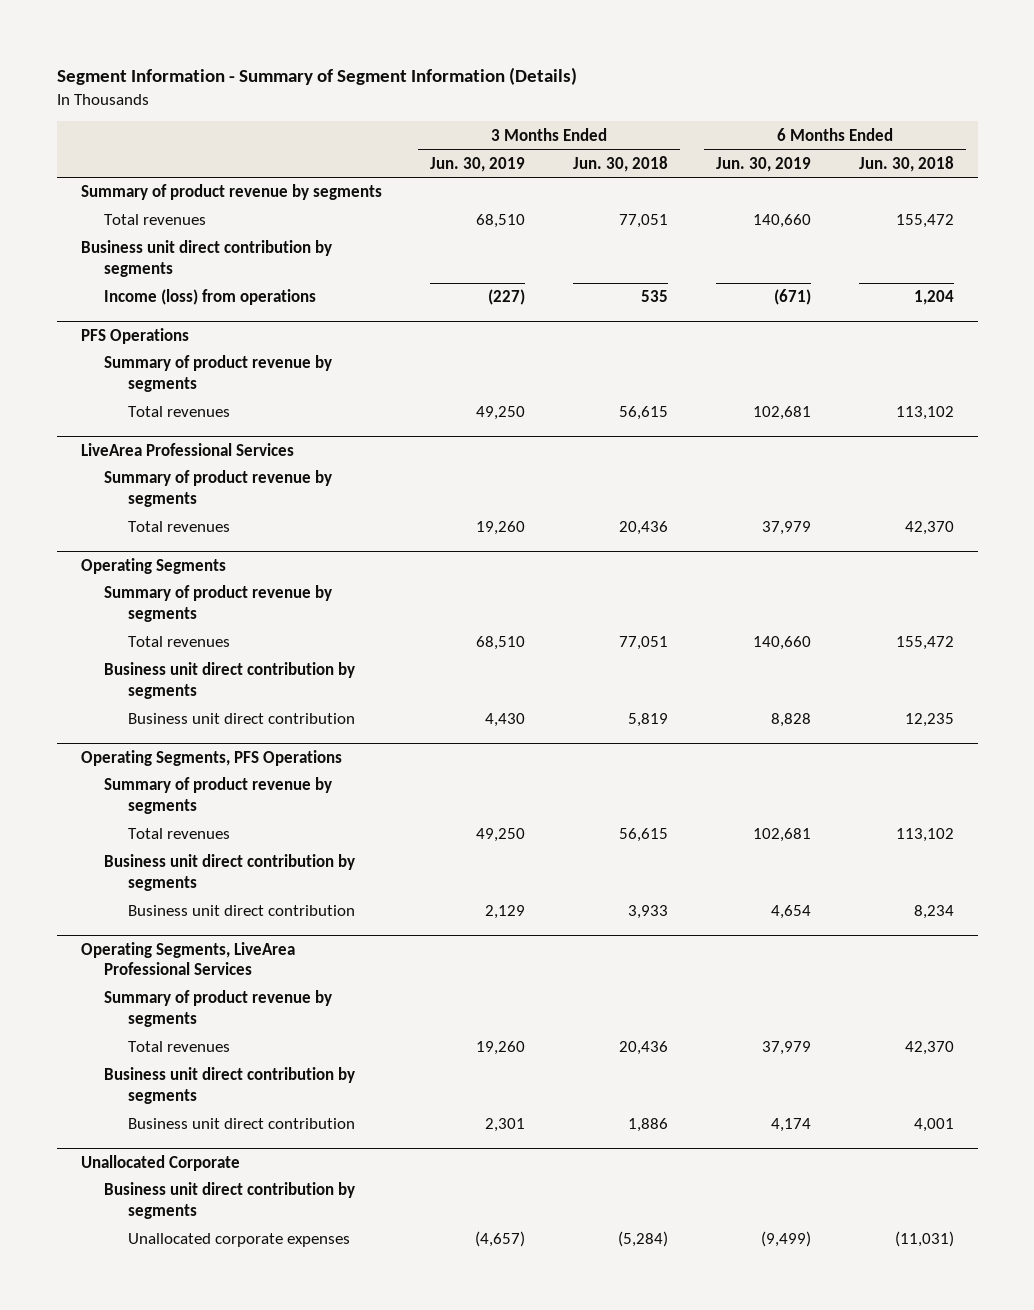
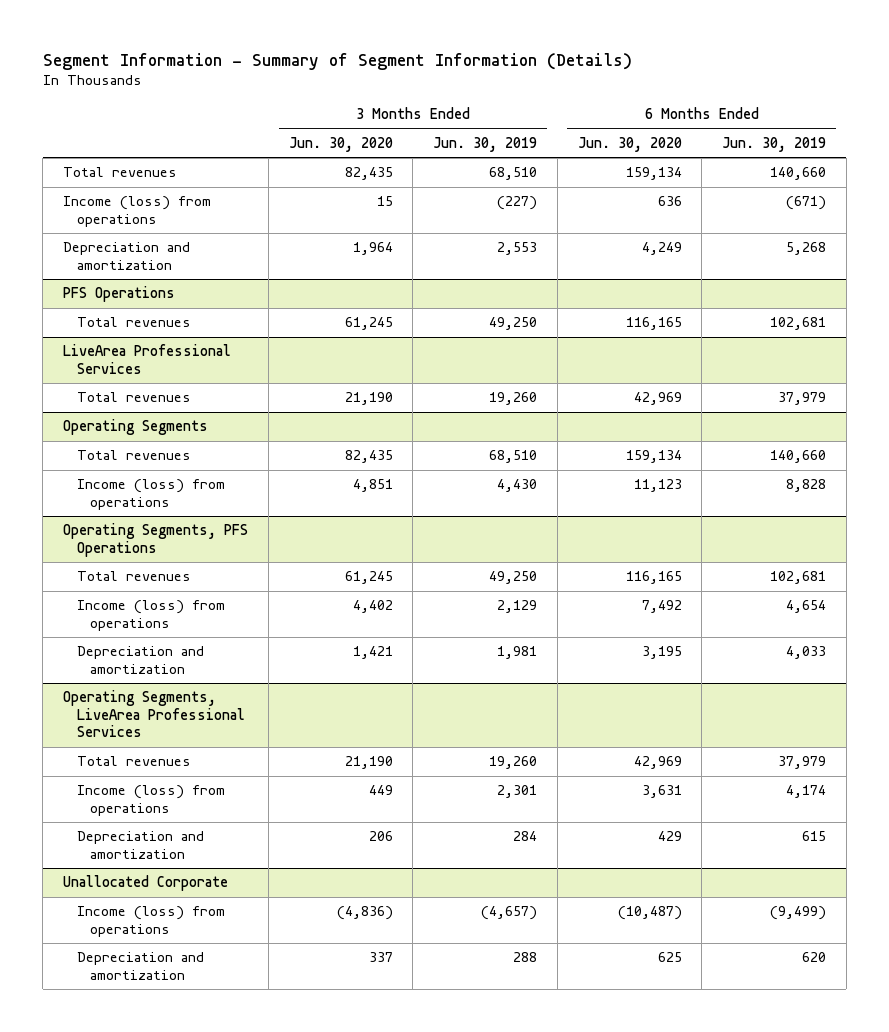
- | 3 Months Ended Jun. 30, 2019 | 3 Months Ended Jun. 30, 2018 | 6 Months Ended Jun. 30, 2019 | 6 Months Ended Jun. 30, 2018
+ | 3 Months Ended Jun. 30, 2020 | 3 Months Ended Jun. 30, 2019 | 6 Months Ended Jun. 30, 2020 | 6 Months Ended Jun. 30, 2019
- Summary of product revenue by segments
- Business unit direct contribution by segments
+ Depreciation and amortization | 1,964 | 2,553 | 4,249 | 5,268
@ PFS Operations
- Summary of product revenue by segments
@ LiveArea Professional Services
- Summary of product revenue by segments
@ Operating Segments
- Summary of product revenue by segments
- Business unit direct contribution by segments
- Business unit direct contribution | 4,430 | 5,819 | 8,828 | 12,235
+ Income (loss) from operations | 4,851 | 4,430 | 11,123 | 8,828
@ Operating Segments, PFS Operations
- Summary of product revenue by segments
- Business unit direct contribution by segments
- Business unit direct contribution | 2,129 | 3,933 | 4,654 | 8,234
+ Income (loss) from operations | 4,402 | 2,129 | 7,492 | 4,654
+ Depreciation and amortization | 1,421 | 1,981 | 3,195 | 4,033
@ Operating Segments, LiveArea Professional Services
- Summary of product revenue by segments
- Business unit direct contribution by segments
- Business unit direct contribution | 2,301 | 1,886 | 4,174 | 4,001
+ Income (loss) from operations | 449 | 2,301 | 3,631 | 4,174
+ Depreciation and amortization | 206 | 284 | 429 | 615
@ Unallocated Corporate
- Business unit direct contribution by segments
- Unallocated corporate expenses | (4,657) | (5,284) | (9,499) | (11,031)
+ Income (loss) from operations | (4,836) | (4,657) | (10,487) | (9,499)
+ Depreciation and amortization | 337 | 288 | 625 | 620

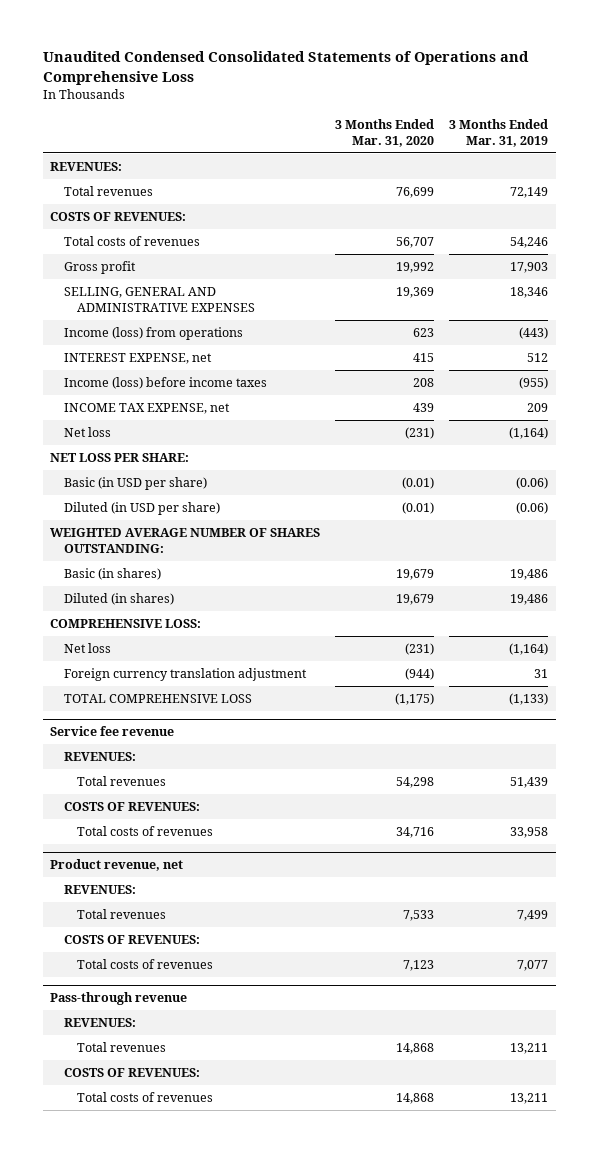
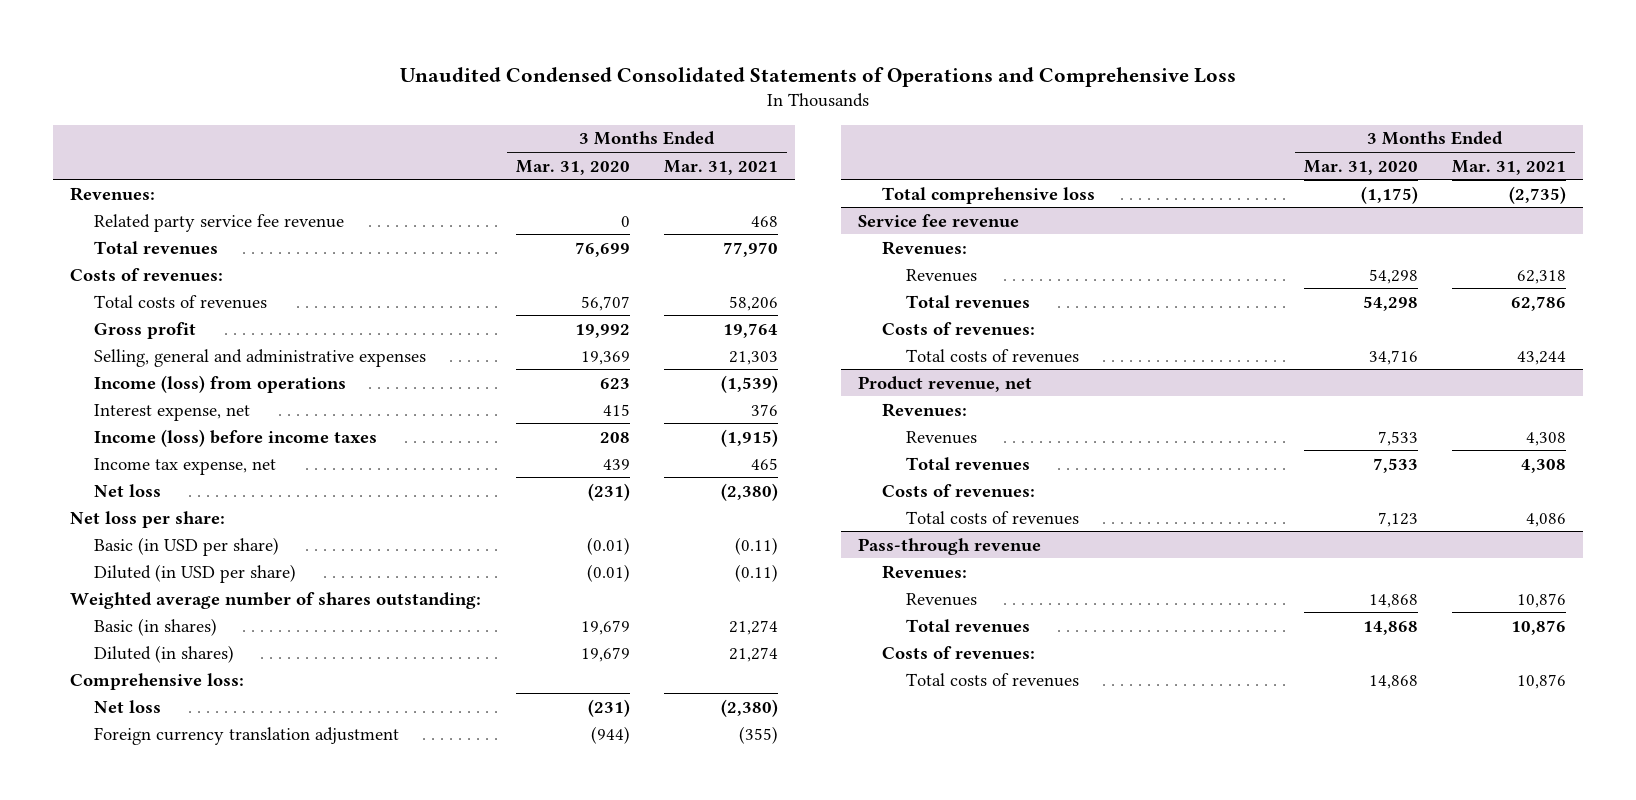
- | 3 Months Ended Mar. 31, 2020 | 3 Months Ended Mar. 31, 2019
+ | 3 Months Ended Mar. 31, 2020 | 3 Months Ended Mar. 31, 2021
- REVENUES:
+ Revenues:
+ Related party service fee revenue | 0 | 468
- COSTS OF REVENUES:
+ Costs of revenues:
- SELLING, GENERAL AND ADMINISTRATIVE EXPENSES | 19,369 | 18,346
+ Selling, general and administrative expenses | 19,369 | 21,303
- INTEREST EXPENSE, net | 415 | 512
+ Interest expense, net | 415 | 376
- INCOME TAX EXPENSE, net | 439 | 209
+ Income tax expense, net | 439 | 465
- NET LOSS PER SHARE:
+ Net loss per share:
- WEIGHTED AVERAGE NUMBER OF SHARES OUTSTANDING:
+ Weighted average number of shares outstanding:
- COMPREHENSIVE LOSS:
+ Comprehensive loss:
- TOTAL COMPREHENSIVE LOSS | (1,175) | (1,133)
+ Total comprehensive loss | (1,175) | (2,735)
@ Service fee revenue
- REVENUES:
+ Revenues:
+ Revenues | 54,298 | 62,318
- COSTS OF REVENUES:
+ Costs of revenues:
@ Product revenue, net
- REVENUES:
+ Revenues:
+ Revenues | 7,533 | 4,308
- COSTS OF REVENUES:
+ Costs of revenues:
@ Pass-through revenue
- REVENUES:
+ Revenues:
+ Revenues | 14,868 | 10,876
- COSTS OF REVENUES:
+ Costs of revenues:

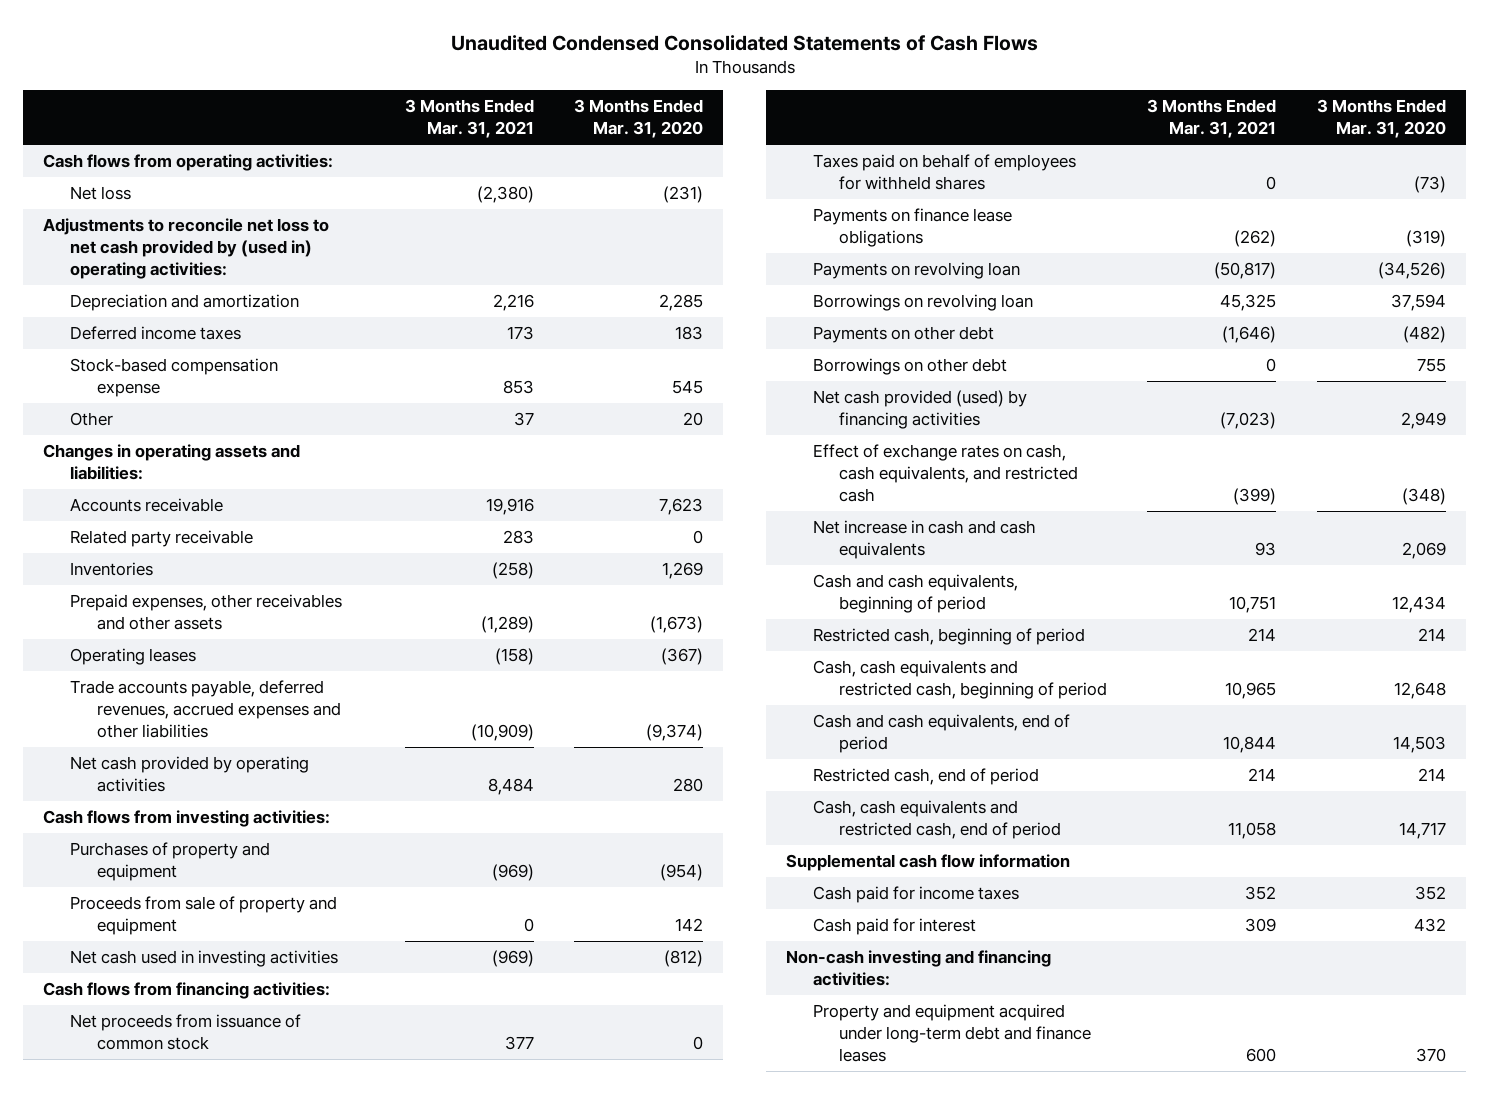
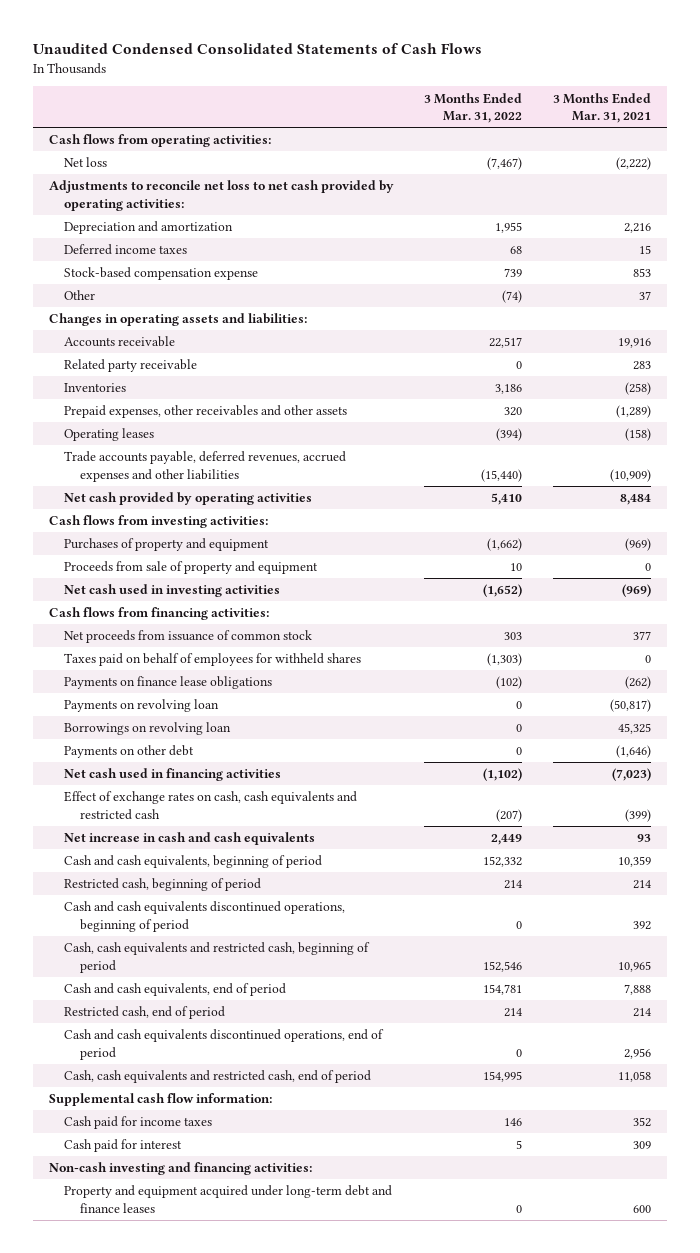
- | 3 Months Ended Mar. 31, 2021 | 3 Months Ended Mar. 31, 2020
+ | 3 Months Ended Mar. 31, 2022 | 3 Months Ended Mar. 31, 2021
- Net loss | (2,380) | (231)
- Adjustments to reconcile net loss to net cash provided by (used in) operating activities:
+ Net loss | (7,467) | (2,222)
+ Adjustments to reconcile net loss to net cash provided by operating activities:
- Deferred income taxes | 173 | 183
+ Deferred income taxes | 68 | 15
- Borrowings on other debt | 0 | 755
- Net cash provided (used) by financing activities | (7,023) | 2,949
- Effect of exchange rates on cash, cash equivalents, and restricted cash | (399) | (348)
+ Net cash used in financing activities | (1,102) | (7,023)
+ Effect of exchange rates on cash, cash equivalents and restricted cash | (207) | (399)
- Cash and cash equivalents, beginning of period | 10,751 | 12,434
+ Cash and cash equivalents, beginning of period | 152,332 | 10,359
+ Cash and cash equivalents discontinued operations, beginning of period | 0 | 392
- Cash and cash equivalents, end of period | 10,844 | 14,503
+ Cash and cash equivalents, end of period | 154,781 | 7,888
+ Cash and cash equivalents discontinued operations, end of period | 0 | 2,956
- Supplemental cash flow information
+ Supplemental cash flow information:

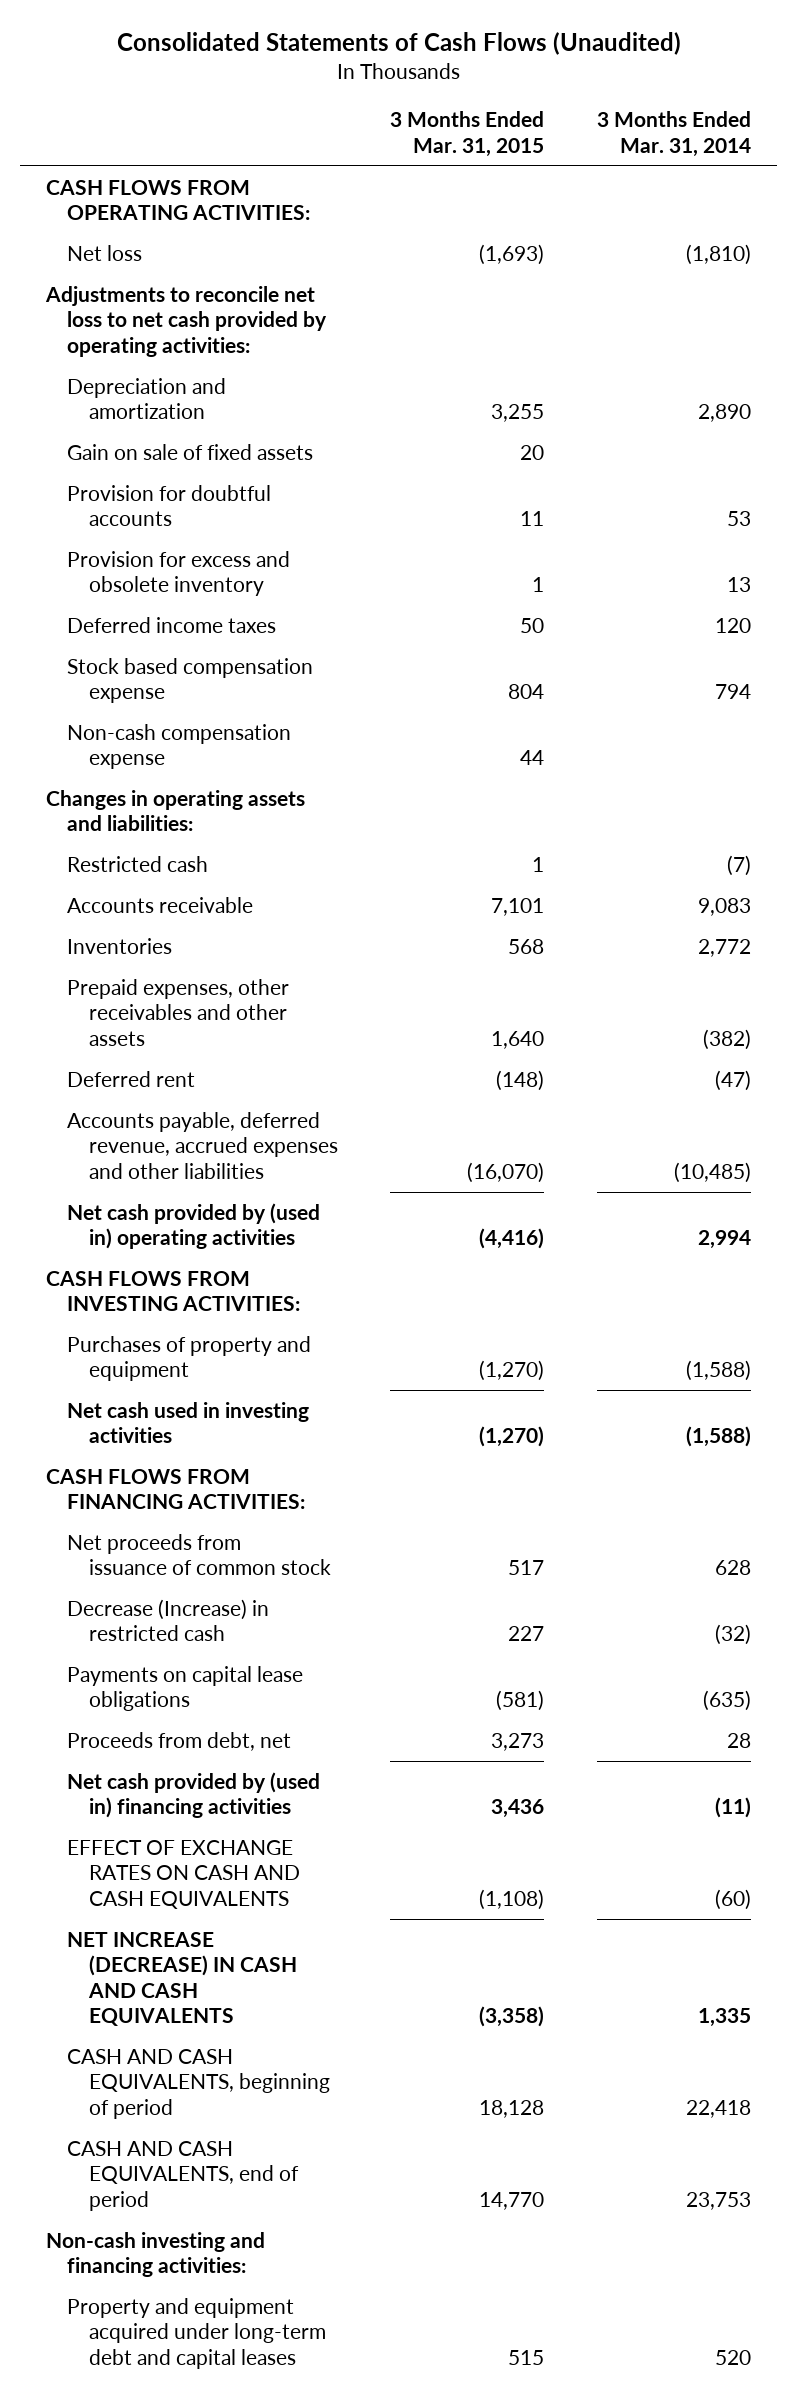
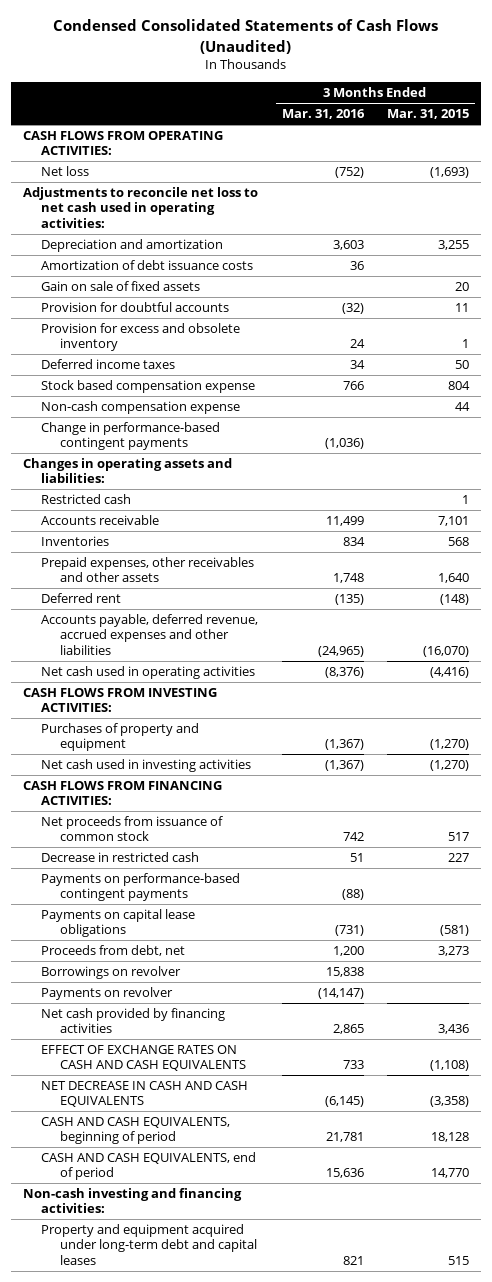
- Consolidated Statements of Cash Flows (Unaudited)
+ Condensed Consolidated Statements of Cash Flows (Unaudited)
- | 3 Months Ended Mar. 31, 2015 | 3 Months Ended Mar. 31, 2014
+ | 3 Months Ended Mar. 31, 2016 | 3 Months Ended Mar. 31, 2015
- Adjustments to reconcile net loss to net cash provided by operating activities:
+ Adjustments to reconcile net loss to net cash used in operating activities:
+ Amortization of debt issuance costs | 36 |
+ Change in performance-based contingent payments | (1,036) |
- Net cash provided by (used in) operating activities | (4,416) | 2,994
+ Net cash used in operating activities | (8,376) | (4,416)
- Decrease (Increase) in restricted cash | 227 | (32)
+ Decrease in restricted cash | 51 | 227
+ Payments on performance-based contingent payments | (88) |
- Net cash provided by (used in) financing activities | 3,436 | (11)
+ Borrowings on revolver | 15,838 |
+ Payments on revolver | (14,147) |
+ Net cash provided by financing activities | 2,865 | 3,436
- NET INCREASE (DECREASE) IN CASH AND CASH EQUIVALENTS | (3,358) | 1,335
+ NET DECREASE IN CASH AND CASH EQUIVALENTS | (6,145) | (3,358)

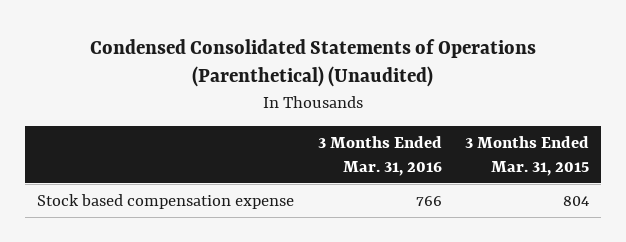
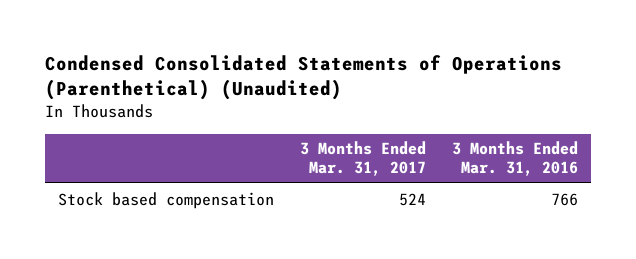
- | 3 Months Ended Mar. 31, 2016 | 3 Months Ended Mar. 31, 2015
+ | 3 Months Ended Mar. 31, 2017 | 3 Months Ended Mar. 31, 2016
- Stock based compensation expense | 766 | 804
+ Stock based compensation | 524 | 766

